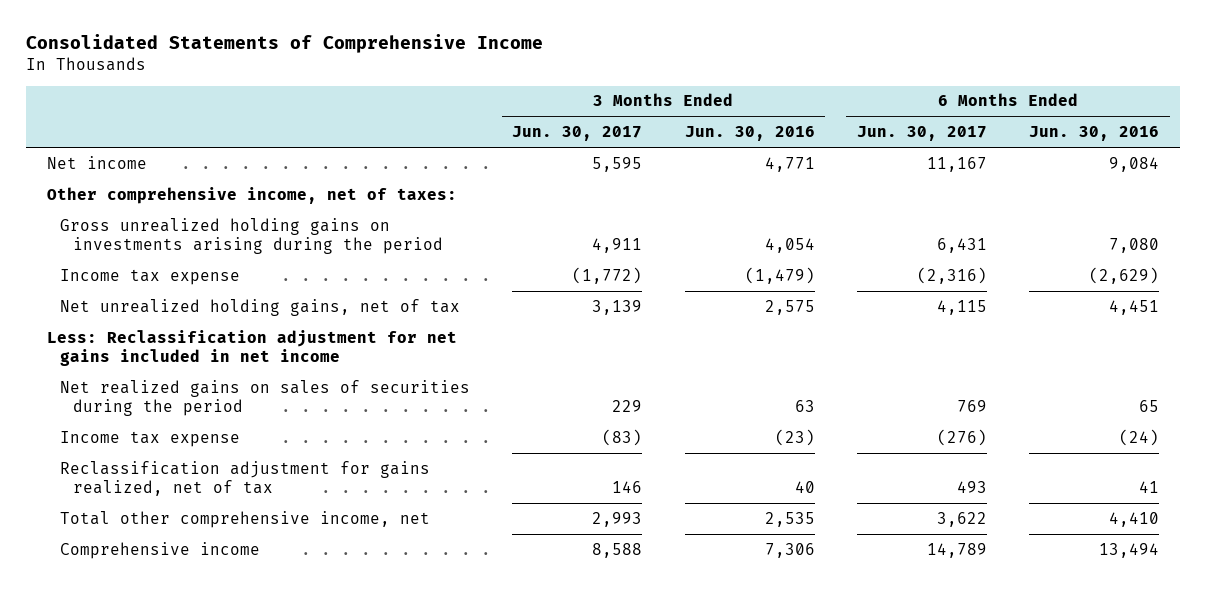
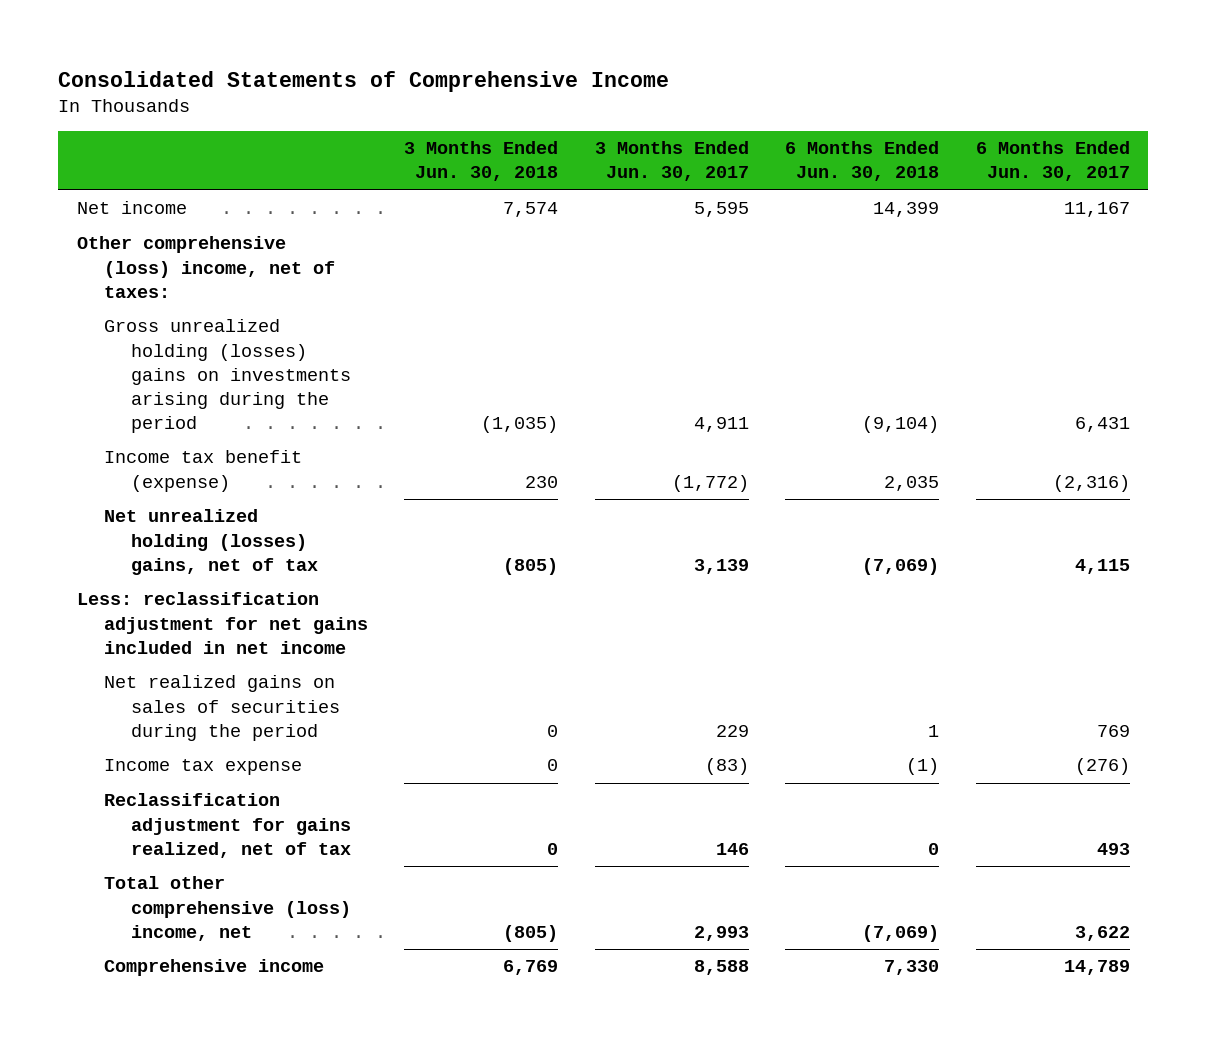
- | 3 Months Ended Jun. 30, 2017 | 3 Months Ended Jun. 30, 2016 | 6 Months Ended Jun. 30, 2017 | 6 Months Ended Jun. 30, 2016
+ | 3 Months Ended Jun. 30, 2018 | 3 Months Ended Jun. 30, 2017 | 6 Months Ended Jun. 30, 2018 | 6 Months Ended Jun. 30, 2017
- Other comprehensive income, net of taxes:
- Gross unrealized holding gains on investments arising during the period | 4,911 | 4,054 | 6,431 | 7,080
- Income tax expense | (1,772) | (1,479) | (2,316) | (2,629)
- Net unrealized holding gains, net of tax | 3,139 | 2,575 | 4,115 | 4,451
- Less: Reclassification adjustment for net gains included in net income
+ Other comprehensive (loss) income, net of taxes:
+ Gross unrealized holding (losses) gains on investments arising during the period | (1,035) | 4,911 | (9,104) | 6,431
+ Income tax benefit (expense) | 230 | (1,772) | 2,035 | (2,316)
+ Net unrealized holding (losses) gains, net of tax | (805) | 3,139 | (7,069) | 4,115
+ Less: reclassification adjustment for net gains included in net income
- Total other comprehensive income, net | 2,993 | 2,535 | 3,622 | 4,410
+ Total other comprehensive (loss) income, net | (805) | 2,993 | (7,069) | 3,622

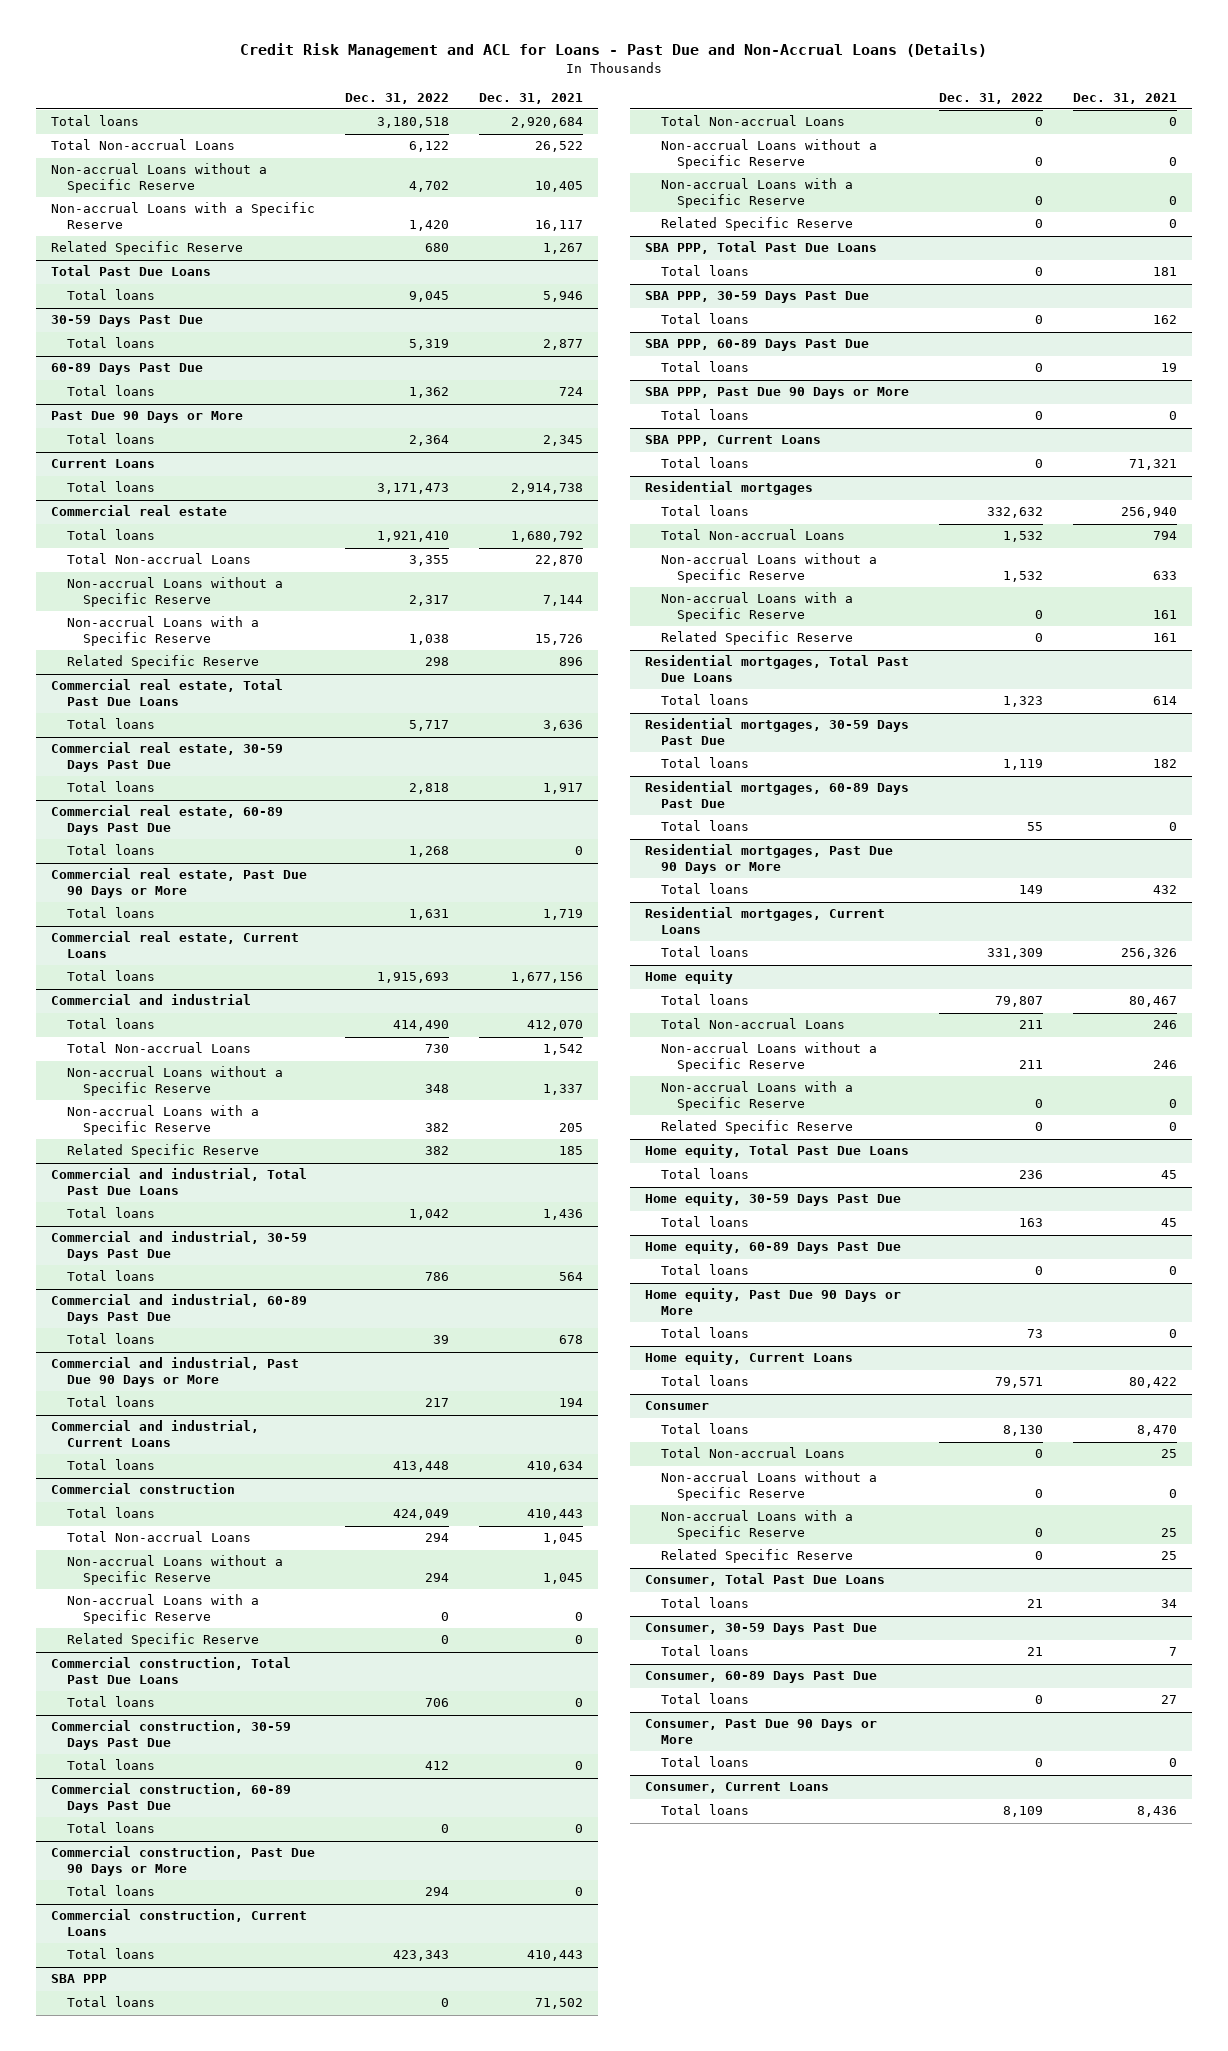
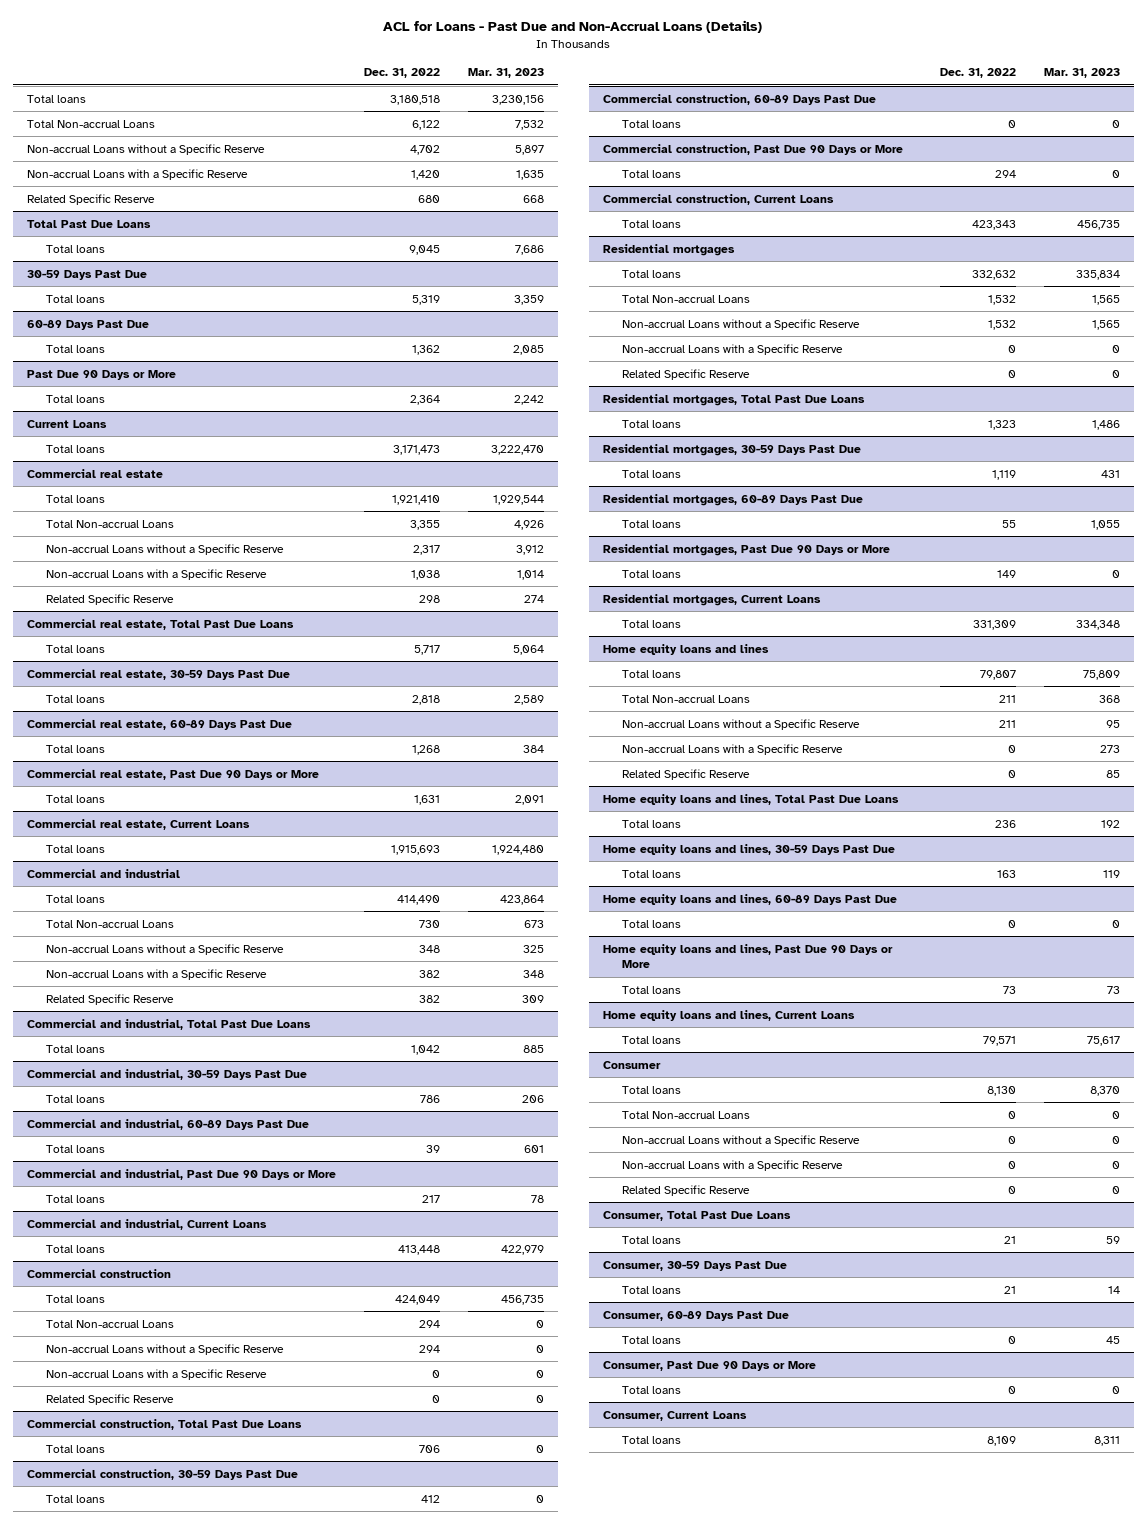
- Credit Risk Management and ACL for Loans - Past Due and Non-Accrual Loans (Details)
+ ACL for Loans - Past Due and Non-Accrual Loans (Details)
- | Dec. 31, 2022 | Dec. 31, 2021
+ | Dec. 31, 2022 | Mar. 31, 2023
- SBA PPP
- Total loans | 0 | 71,502
- Total Non-accrual Loans | 0 | 0
- Non-accrual Loans without a Specific Reserve | 0 | 0
- Non-accrual Loans with a Specific Reserve | 0 | 0
- Related Specific Reserve | 0 | 0
- SBA PPP, Total Past Due Loans
- Total loans | 0 | 181
- SBA PPP, 30-59 Days Past Due
- Total loans | 0 | 162
- SBA PPP, 60-89 Days Past Due
- Total loans | 0 | 19
- SBA PPP, Past Due 90 Days or More
- Total loans | 0 | 0
- SBA PPP, Current Loans
- Total loans | 0 | 71,321
- Home equity
+ Home equity loans and lines
- Home equity, Total Past Due Loans
+ Home equity loans and lines, Total Past Due Loans
- Home equity, 30-59 Days Past Due
+ Home equity loans and lines, 30-59 Days Past Due
- Home equity, 60-89 Days Past Due
+ Home equity loans and lines, 60-89 Days Past Due
- Home equity, Past Due 90 Days or More
+ Home equity loans and lines, Past Due 90 Days or More
- Home equity, Current Loans
+ Home equity loans and lines, Current Loans

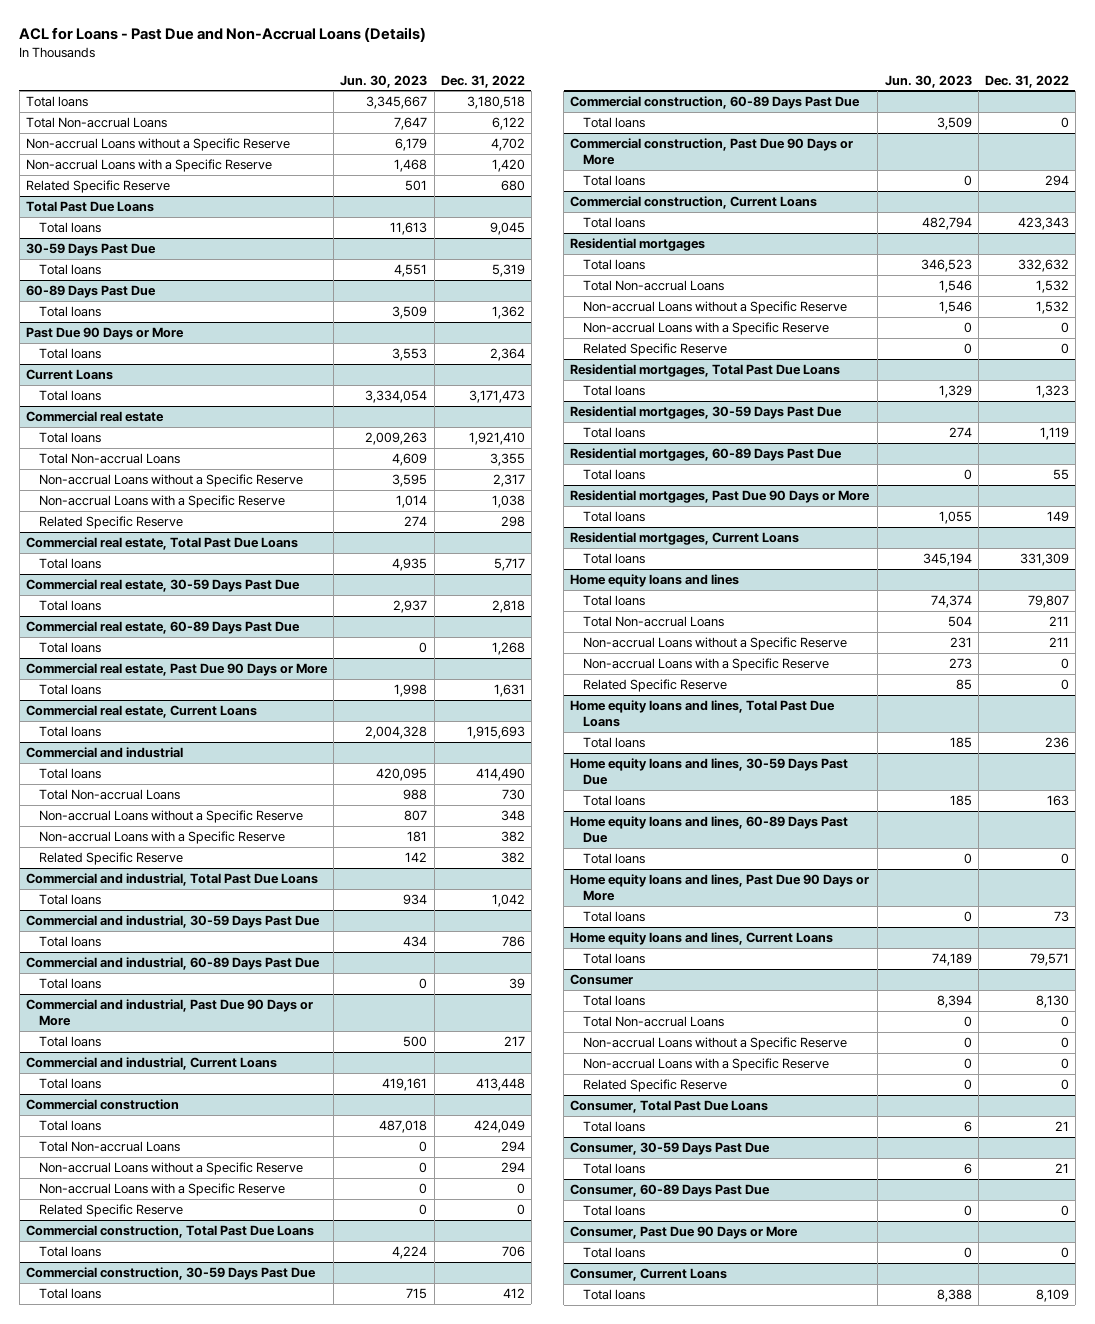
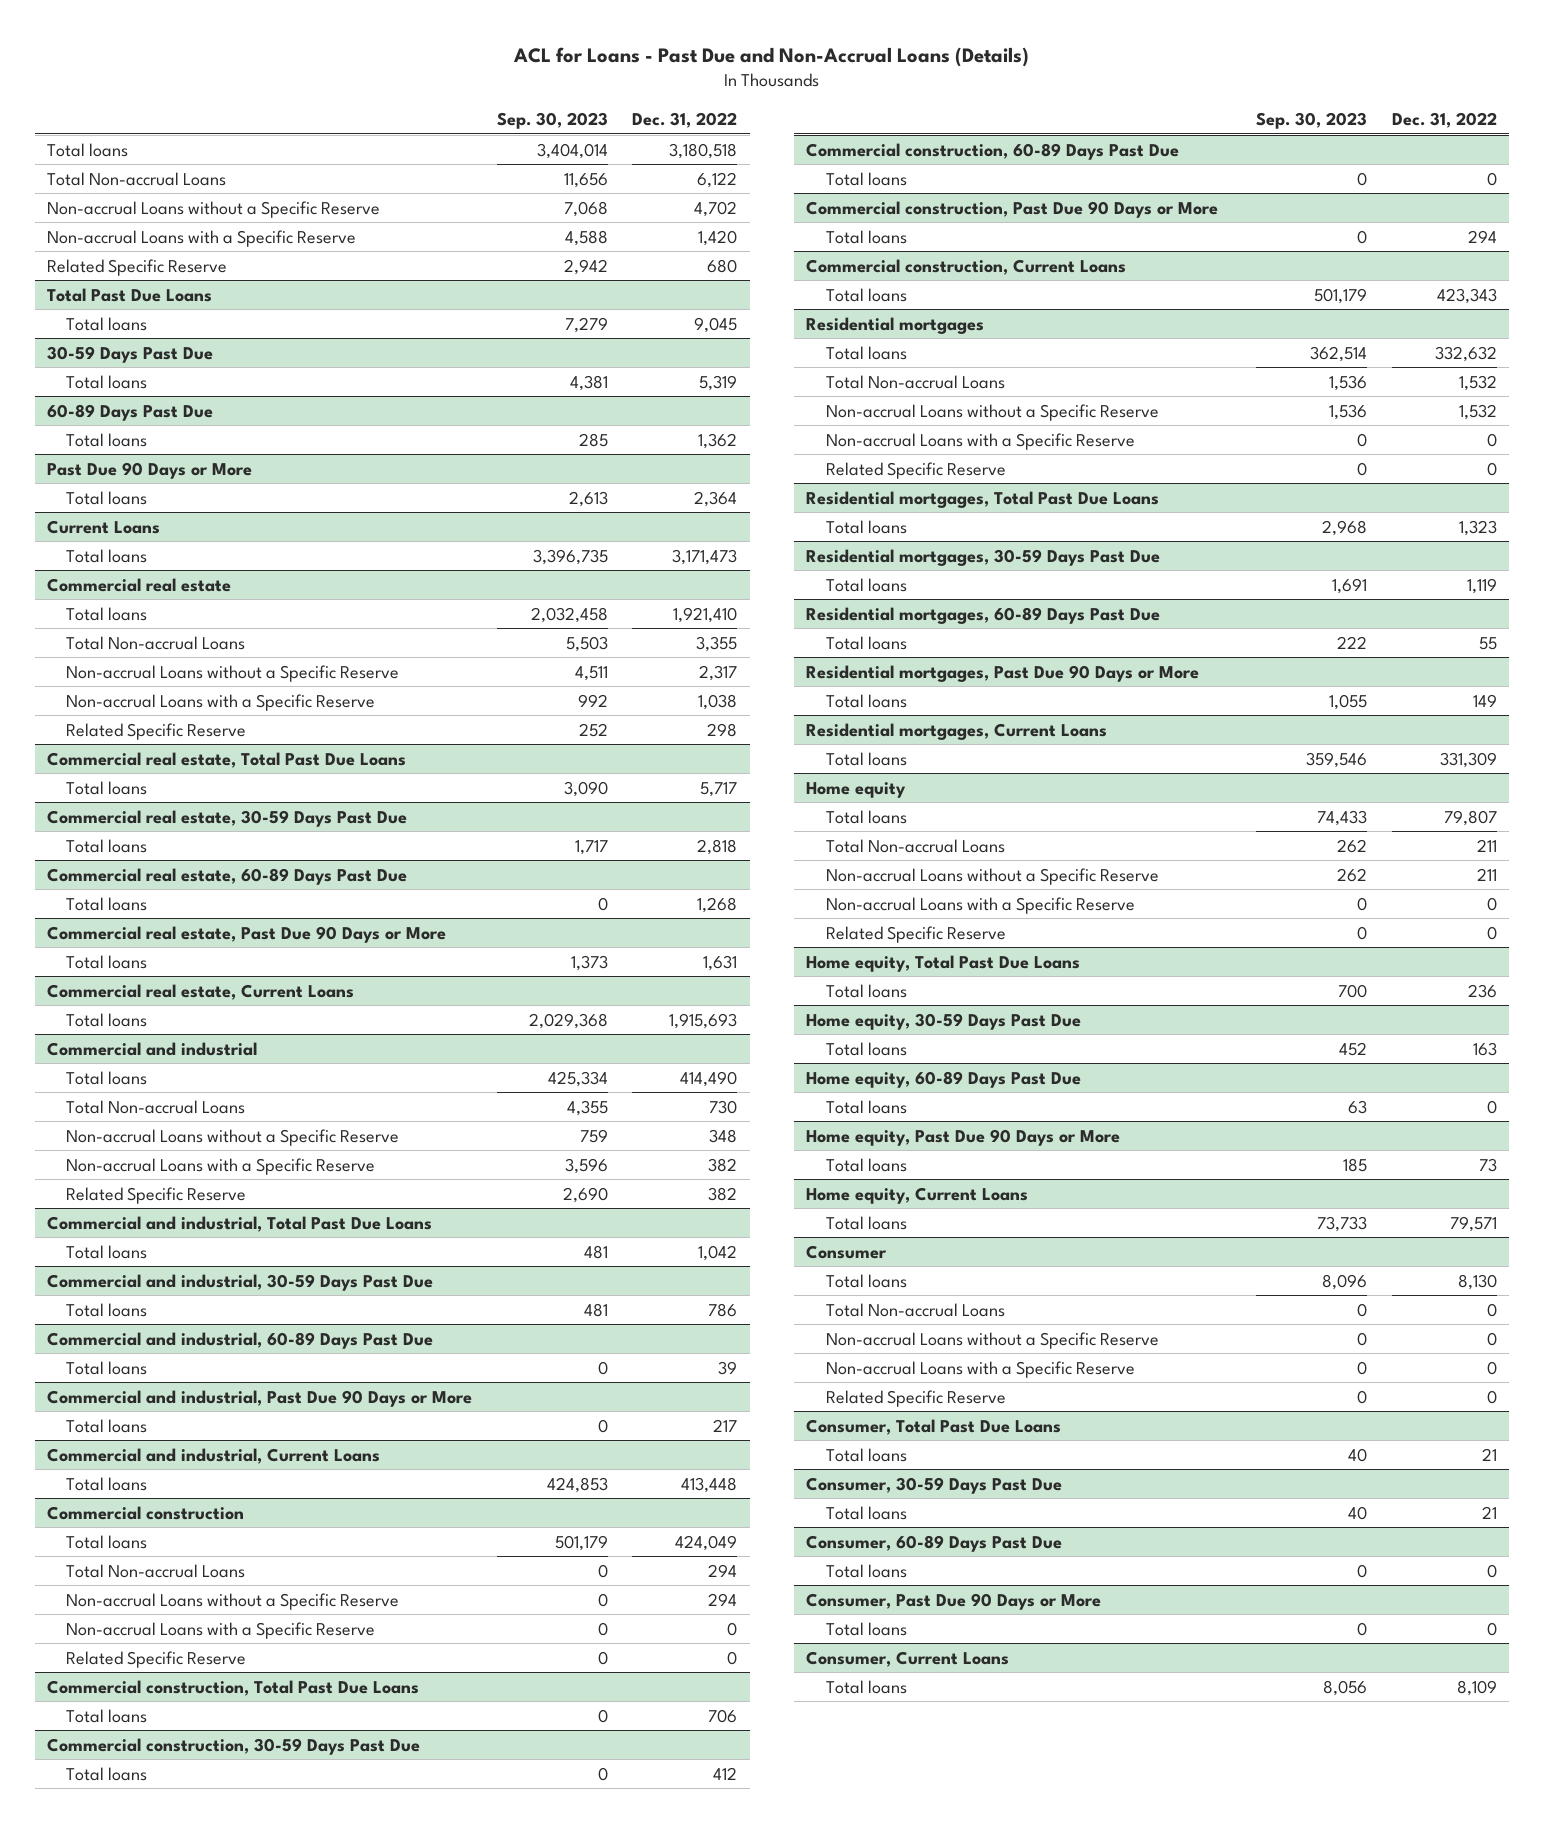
- | Jun. 30, 2023 | Dec. 31, 2022
+ | Sep. 30, 2023 | Dec. 31, 2022
- Home equity loans and lines
+ Home equity
- Home equity loans and lines, Total Past Due Loans
+ Home equity, Total Past Due Loans
- Home equity loans and lines, 30-59 Days Past Due
+ Home equity, 30-59 Days Past Due
- Home equity loans and lines, 60-89 Days Past Due
+ Home equity, 60-89 Days Past Due
- Home equity loans and lines, Past Due 90 Days or More
+ Home equity, Past Due 90 Days or More
- Home equity loans and lines, Current Loans
+ Home equity, Current Loans

